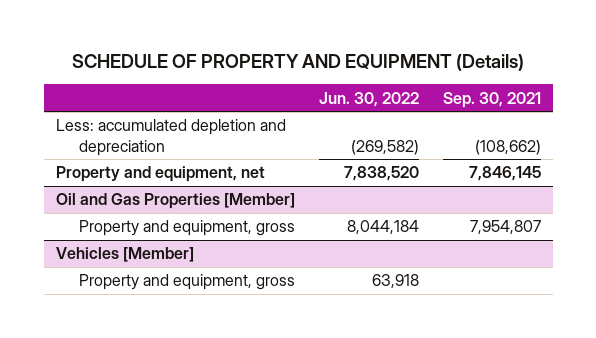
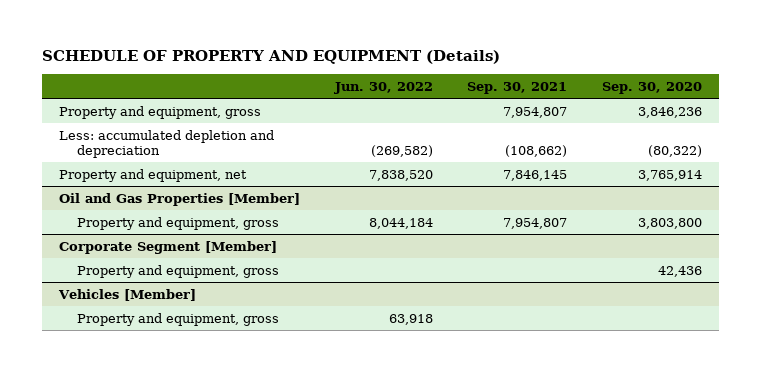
- | Jun. 30, 2022 | Sep. 30, 2021
+ | Jun. 30, 2022 | Sep. 30, 2021 | Sep. 30, 2020
+ Property and equipment, gross | | 7,954,807 | 3,846,236
+ Corporate Segment [Member]
+ Property and equipment, gross | | | 42,436

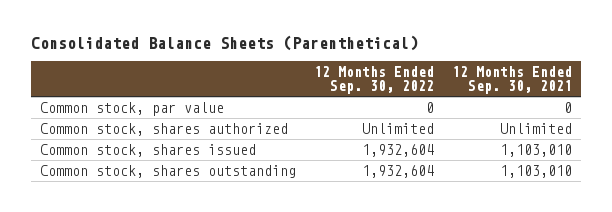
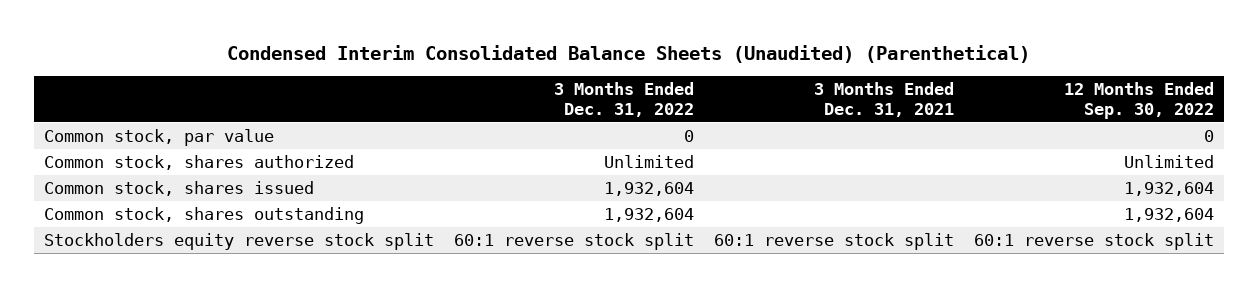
- Consolidated Balance Sheets (Parenthetical)
+ Condensed Interim Consolidated Balance Sheets (Unaudited) (Parenthetical)
- | 12 Months Ended Sep. 30, 2022 | 12 Months Ended Sep. 30, 2021
+ | 3 Months Ended Dec. 31, 2022 | 3 Months Ended Dec. 31, 2021 | 12 Months Ended Sep. 30, 2022
+ Stockholders equity reverse stock split | 60:1 reverse stock split | 60:1 reverse stock split | 60:1 reverse stock split

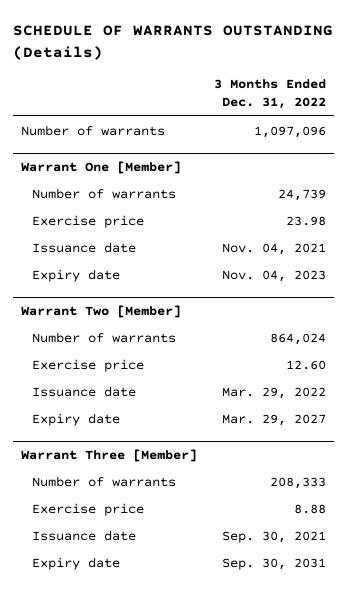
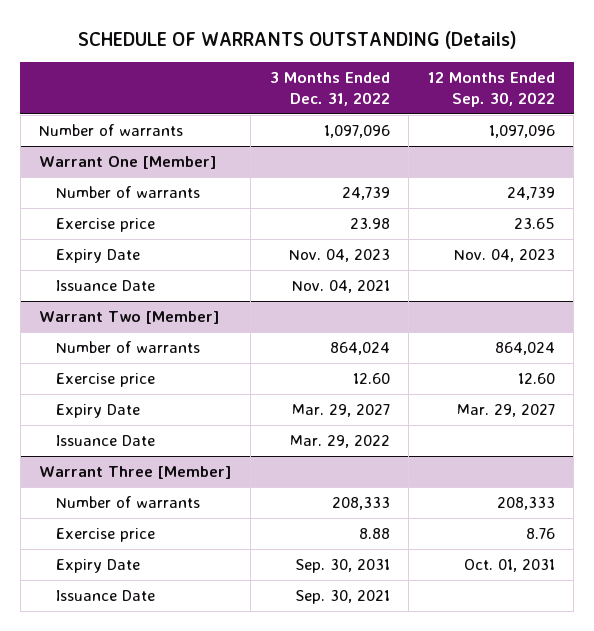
- | 3 Months Ended Dec. 31, 2022
+ | 3 Months Ended Dec. 31, 2022 | 12 Months Ended Sep. 30, 2022
@ Warrant One [Member]
- Issuance date | Nov. 04, 2021
- Expiry date | Nov. 04, 2023
+ Expiry Date | Nov. 04, 2023 | Nov. 04, 2023
+ Issuance Date | Nov. 04, 2021 |
@ Warrant Two [Member]
- Issuance date | Mar. 29, 2022
- Expiry date | Mar. 29, 2027
+ Expiry Date | Mar. 29, 2027 | Mar. 29, 2027
+ Issuance Date | Mar. 29, 2022 |
@ Warrant Three [Member]
- Issuance date | Sep. 30, 2021
- Expiry date | Sep. 30, 2031
+ Expiry Date | Sep. 30, 2031 | Oct. 01, 2031
+ Issuance Date | Sep. 30, 2021 |

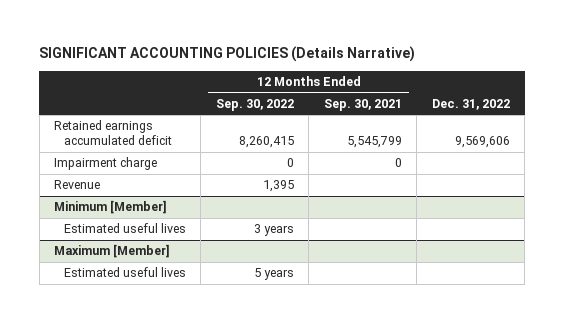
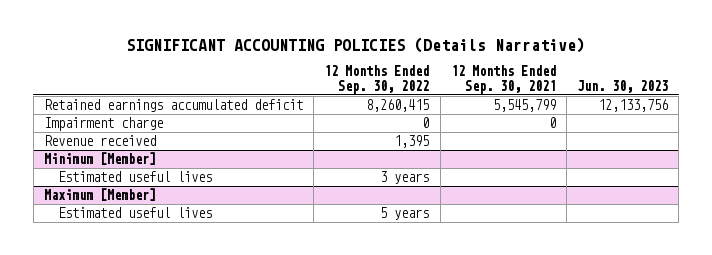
- | 12 Months Ended Sep. 30, 2022 | 12 Months Ended Sep. 30, 2021 | Dec. 31, 2022
+ | 12 Months Ended Sep. 30, 2022 | 12 Months Ended Sep. 30, 2021 | Jun. 30, 2023
- Revenue | 1,395 | |
+ Revenue received | 1,395 | |

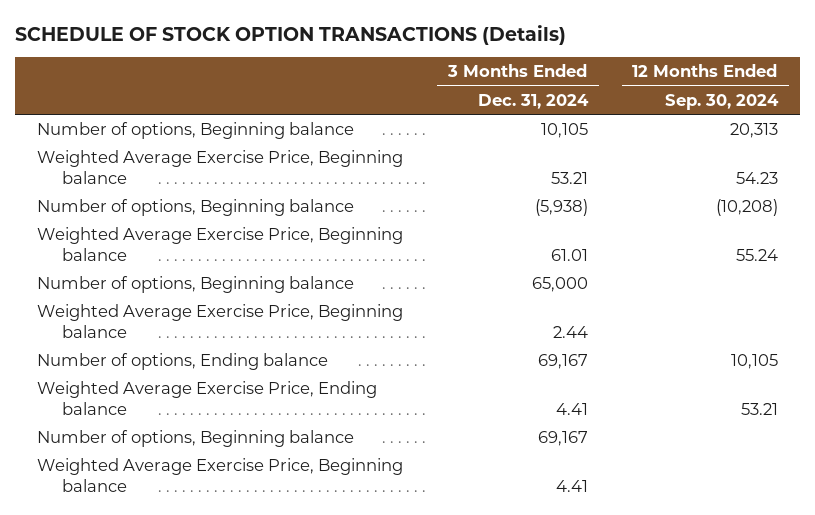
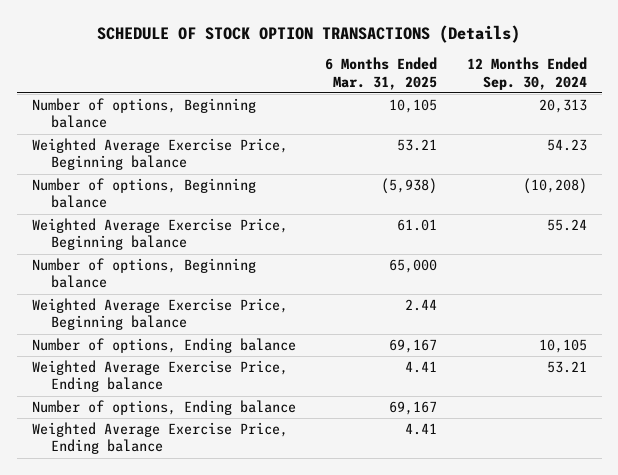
- | 3 Months Ended Dec. 31, 2024 | 12 Months Ended Sep. 30, 2024
+ | 6 Months Ended Mar. 31, 2025 | 12 Months Ended Sep. 30, 2024
- Number of options, Beginning balance | 69,167 |
- Weighted Average Exercise Price, Beginning balance | 4.41 |
+ Number of options, Ending balance | 69,167 |
+ Weighted Average Exercise Price, Ending balance | 4.41 |

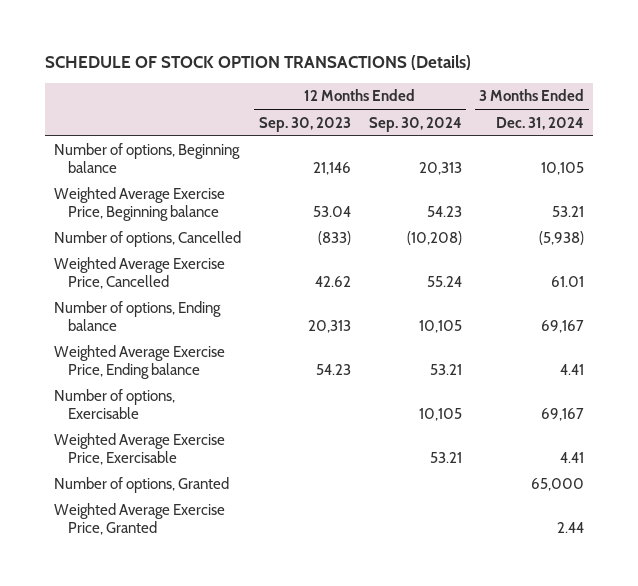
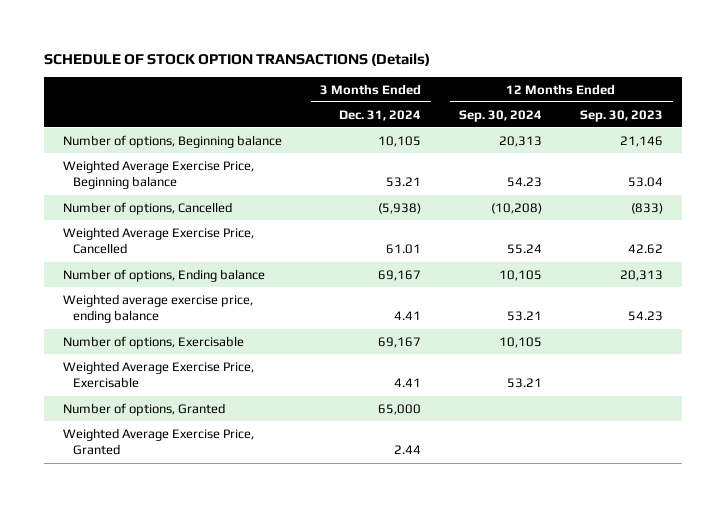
- | 12 Months Ended Sep. 30, 2023 | 12 Months Ended Sep. 30, 2024 | 3 Months Ended Dec. 31, 2024
+ | 3 Months Ended Dec. 31, 2024 | 12 Months Ended Sep. 30, 2024 | 12 Months Ended Sep. 30, 2023
- Weighted Average Exercise Price, Ending balance | 54.23 | 53.21 | 4.41
+ Weighted average exercise price, ending balance | 4.41 | 53.21 | 54.23

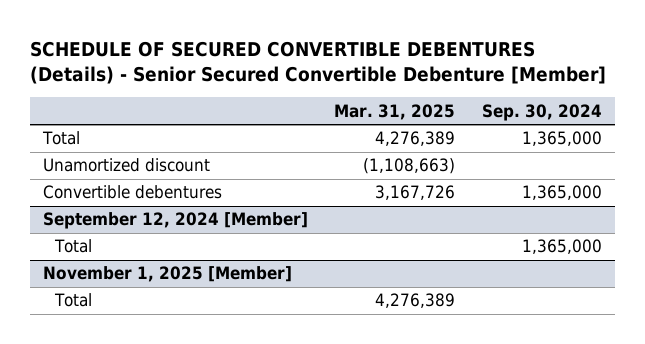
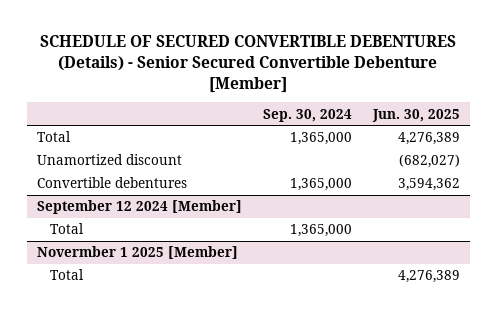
- | Mar. 31, 2025 | Sep. 30, 2024
+ | Sep. 30, 2024 | Jun. 30, 2025
- September 12, 2024 [Member]
+ September 12 2024 [Member]
- November 1, 2025 [Member]
+ Novermber 1 2025 [Member]

